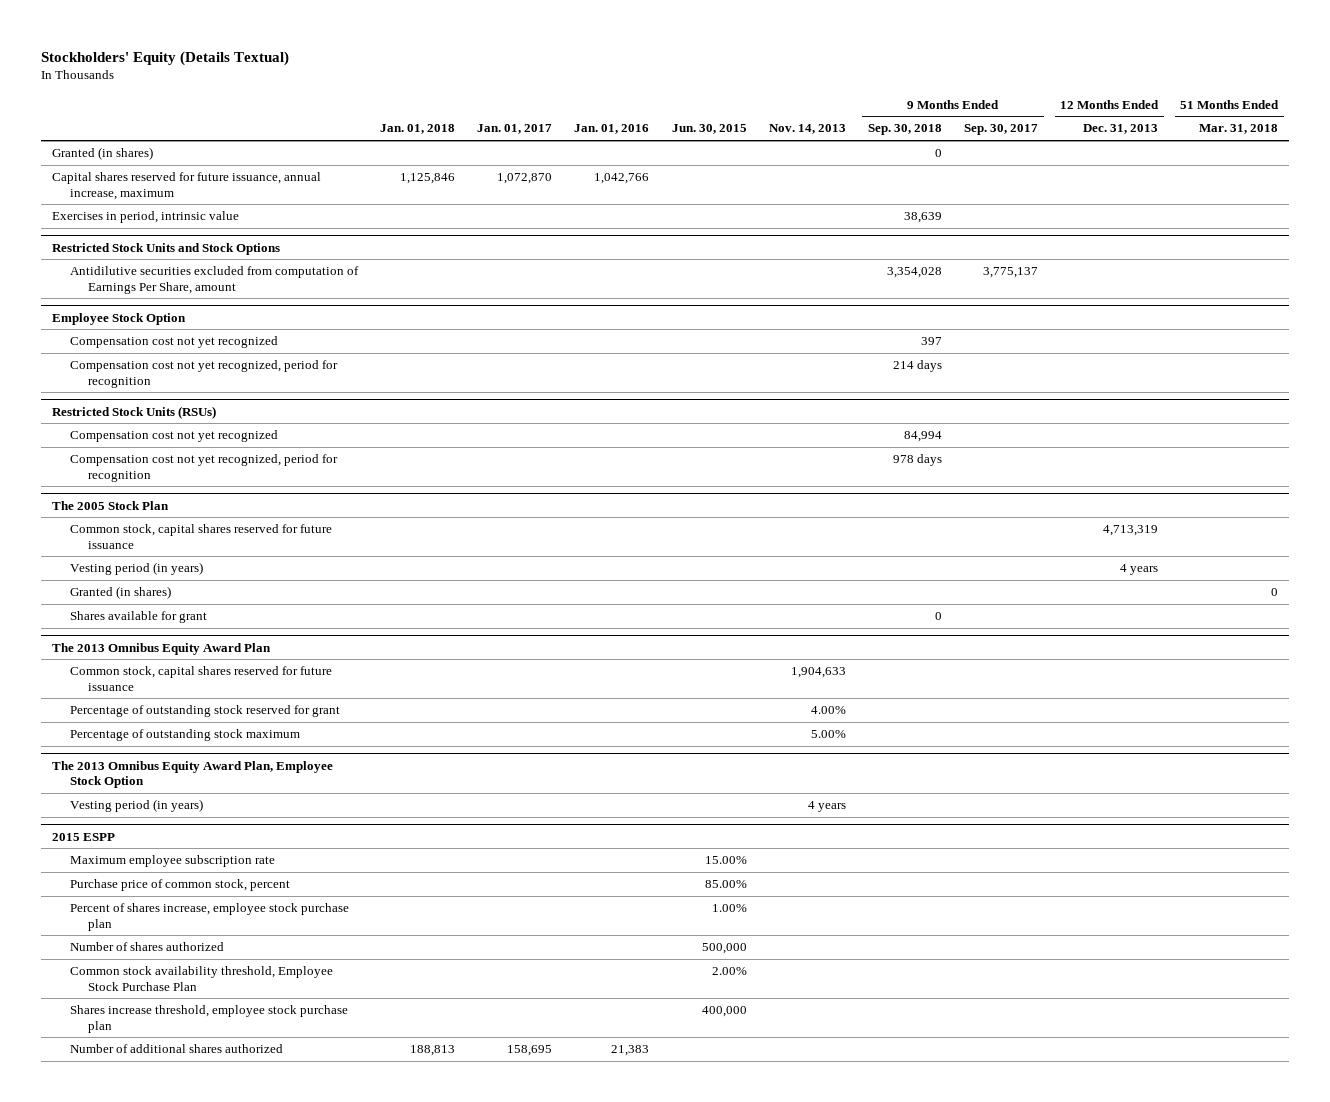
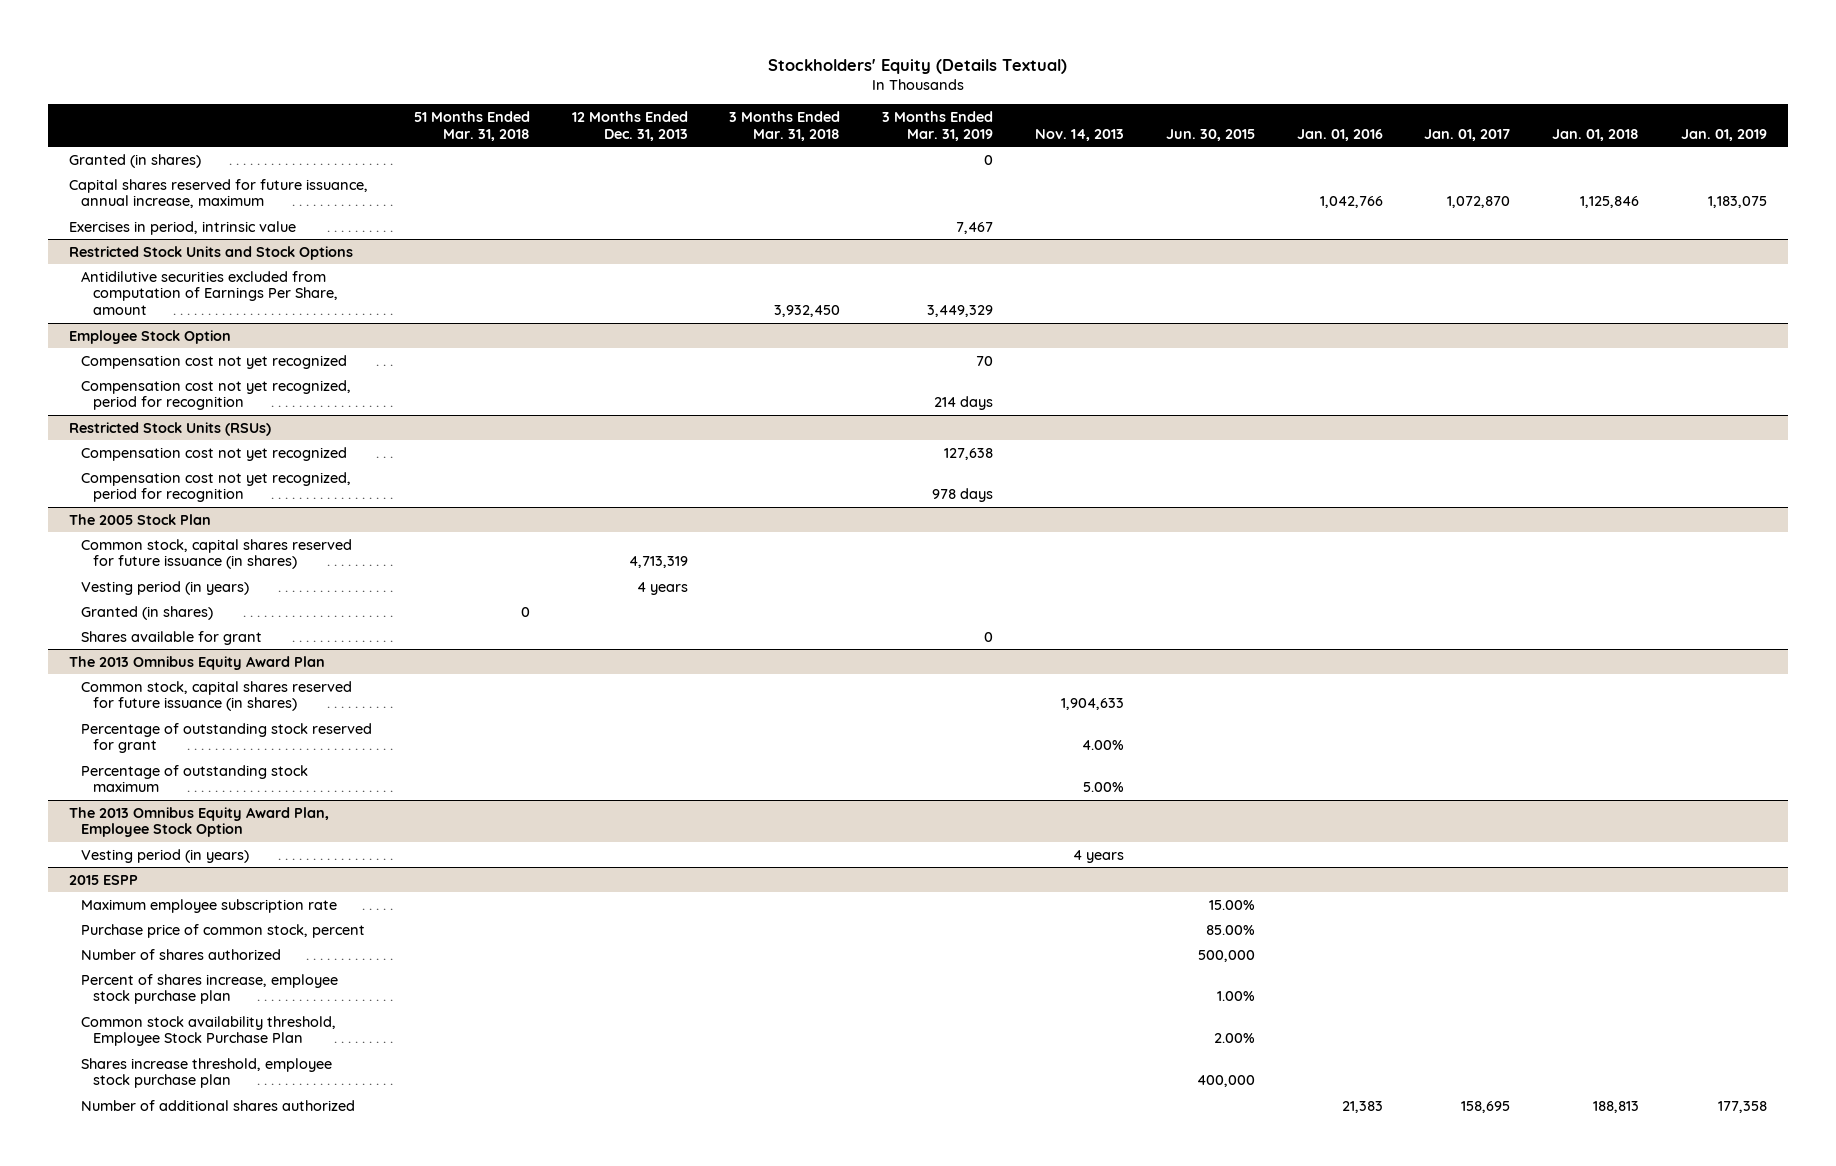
- | Jan. 01, 2018 | Jan. 01, 2017 | Jan. 01, 2016 | Jun. 30, 2015 | Nov. 14, 2013 | 9 Months Ended Sep. 30, 2018 | 9 Months Ended Sep. 30, 2017 | 12 Months Ended Dec. 31, 2013 | 51 Months Ended Mar. 31, 2018
+ | 51 Months Ended Mar. 31, 2018 | 12 Months Ended Dec. 31, 2013 | 3 Months Ended Mar. 31, 2018 | 3 Months Ended Mar. 31, 2019 | Nov. 14, 2013 | Jun. 30, 2015 | Jan. 01, 2016 | Jan. 01, 2017 | Jan. 01, 2018 | Jan. 01, 2019
@ The 2005 Stock Plan
- Common stock, capital shares reserved for future issuance | | | | | | | | 4,713,319 |
+ Common stock, capital shares reserved for future issuance (in shares) | | 4,713,319 | | | | | | | |
@ The 2013 Omnibus Equity Award Plan
- Common stock, capital shares reserved for future issuance | | | | | 1,904,633 | | | |
+ Common stock, capital shares reserved for future issuance (in shares) | | | | | 1,904,633 | | | | |
@ 2015 ESPP
moved down: Percent of shares increase, employee stock purchase plan | | | | | | 1.00% | | | |

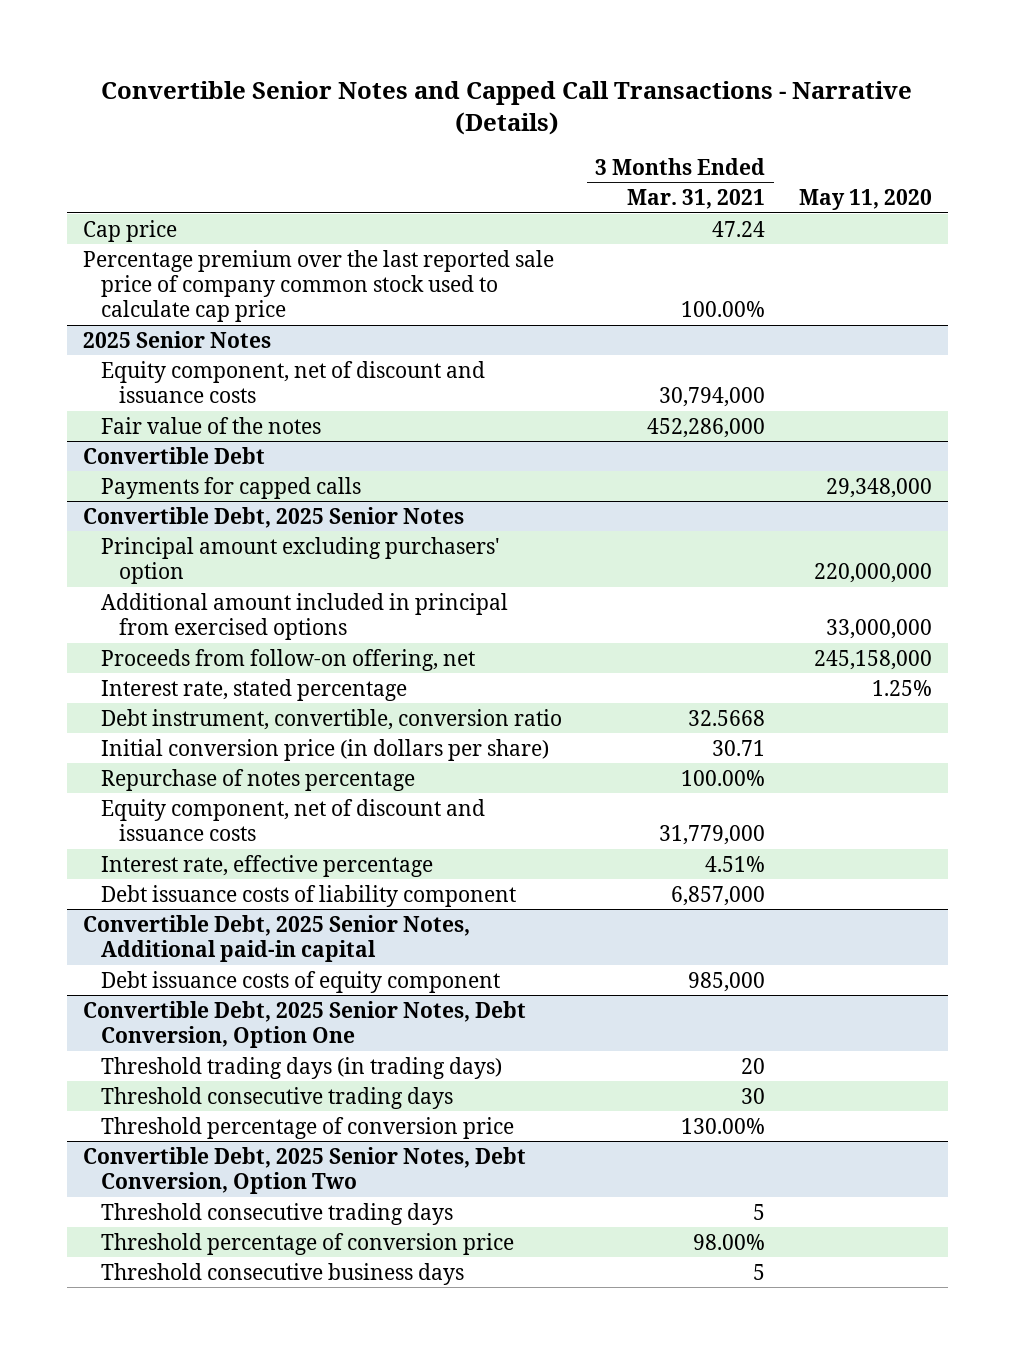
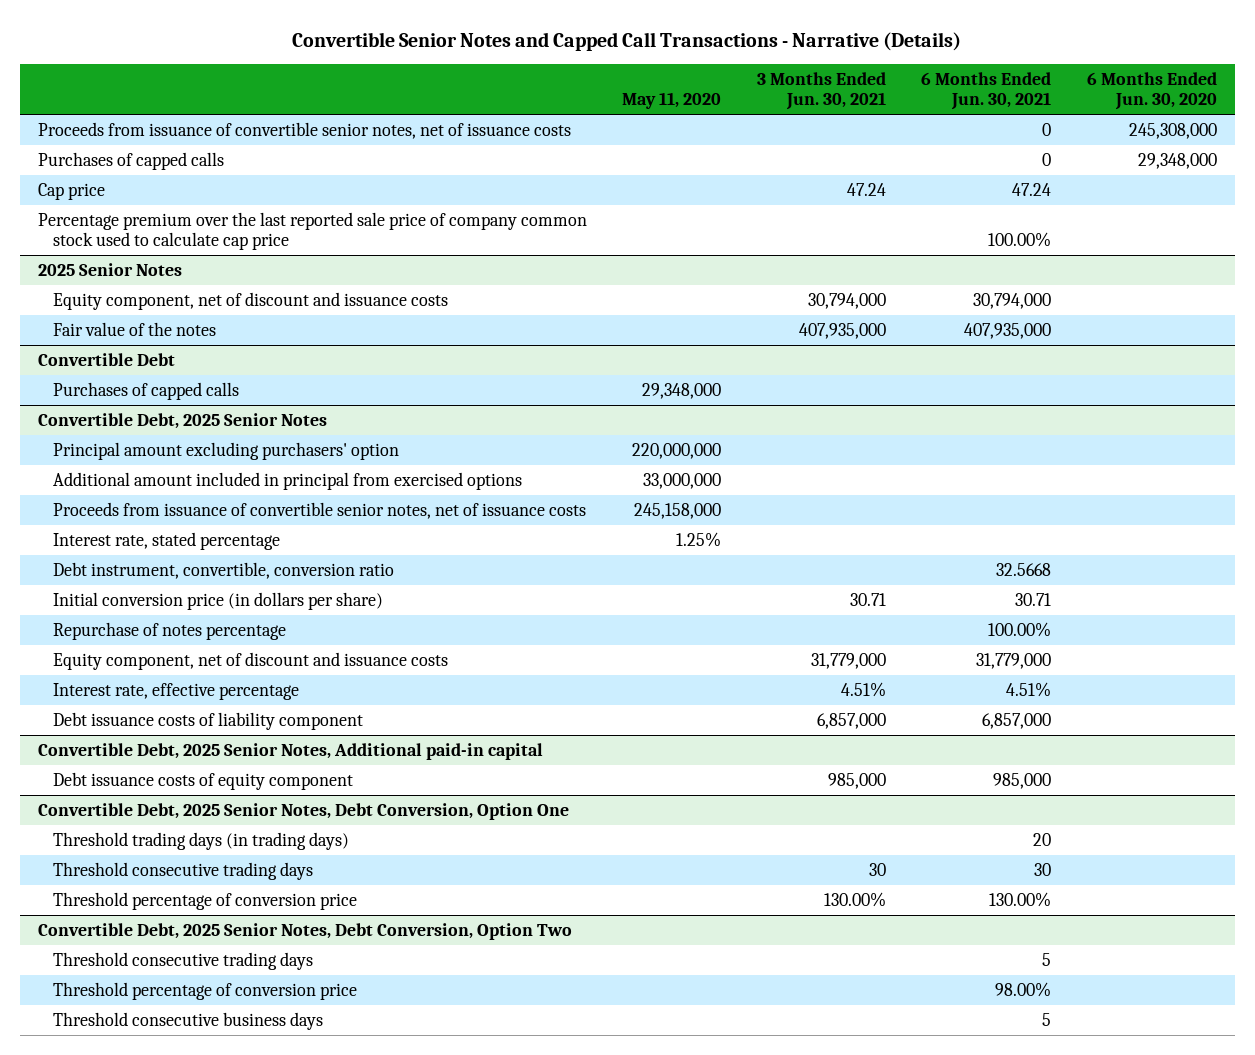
- | 3 Months Ended Mar. 31, 2021 | May 11, 2020
+ | May 11, 2020 | 3 Months Ended Jun. 30, 2021 | 6 Months Ended Jun. 30, 2021 | 6 Months Ended Jun. 30, 2020
+ Proceeds from issuance of convertible senior notes, net of issuance costs | | | 0 | 245,308,000
+ Purchases of capped calls | | | 0 | 29,348,000
@ Convertible Debt
- Payments for capped calls | | 29,348,000
+ Purchases of capped calls | 29,348,000 | | |
@ Convertible Debt, 2025 Senior Notes
- Proceeds from follow-on offering, net | | 245,158,000
+ Proceeds from issuance of convertible senior notes, net of issuance costs | 245,158,000 | | |

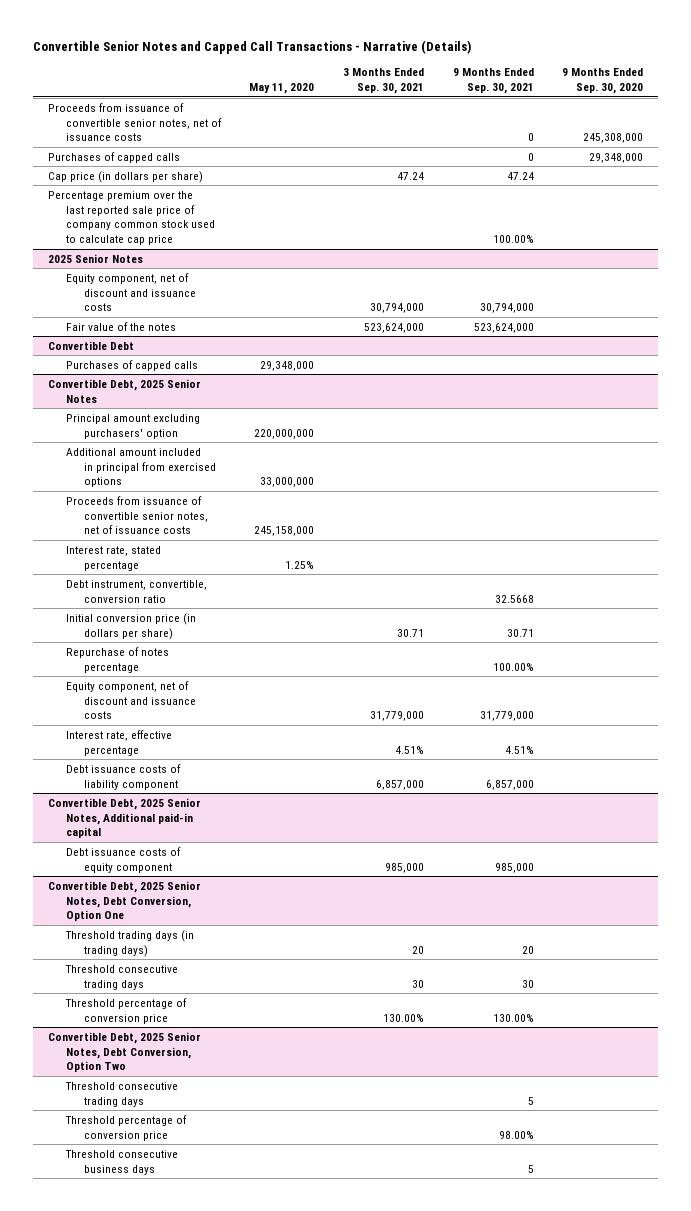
- | May 11, 2020 | 3 Months Ended Jun. 30, 2021 | 6 Months Ended Jun. 30, 2021 | 6 Months Ended Jun. 30, 2020
+ | May 11, 2020 | 3 Months Ended Sep. 30, 2021 | 9 Months Ended Sep. 30, 2021 | 9 Months Ended Sep. 30, 2020
- Cap price | | 47.24 | 47.24 |
+ Cap price (in dollars per share) | | 47.24 | 47.24 |

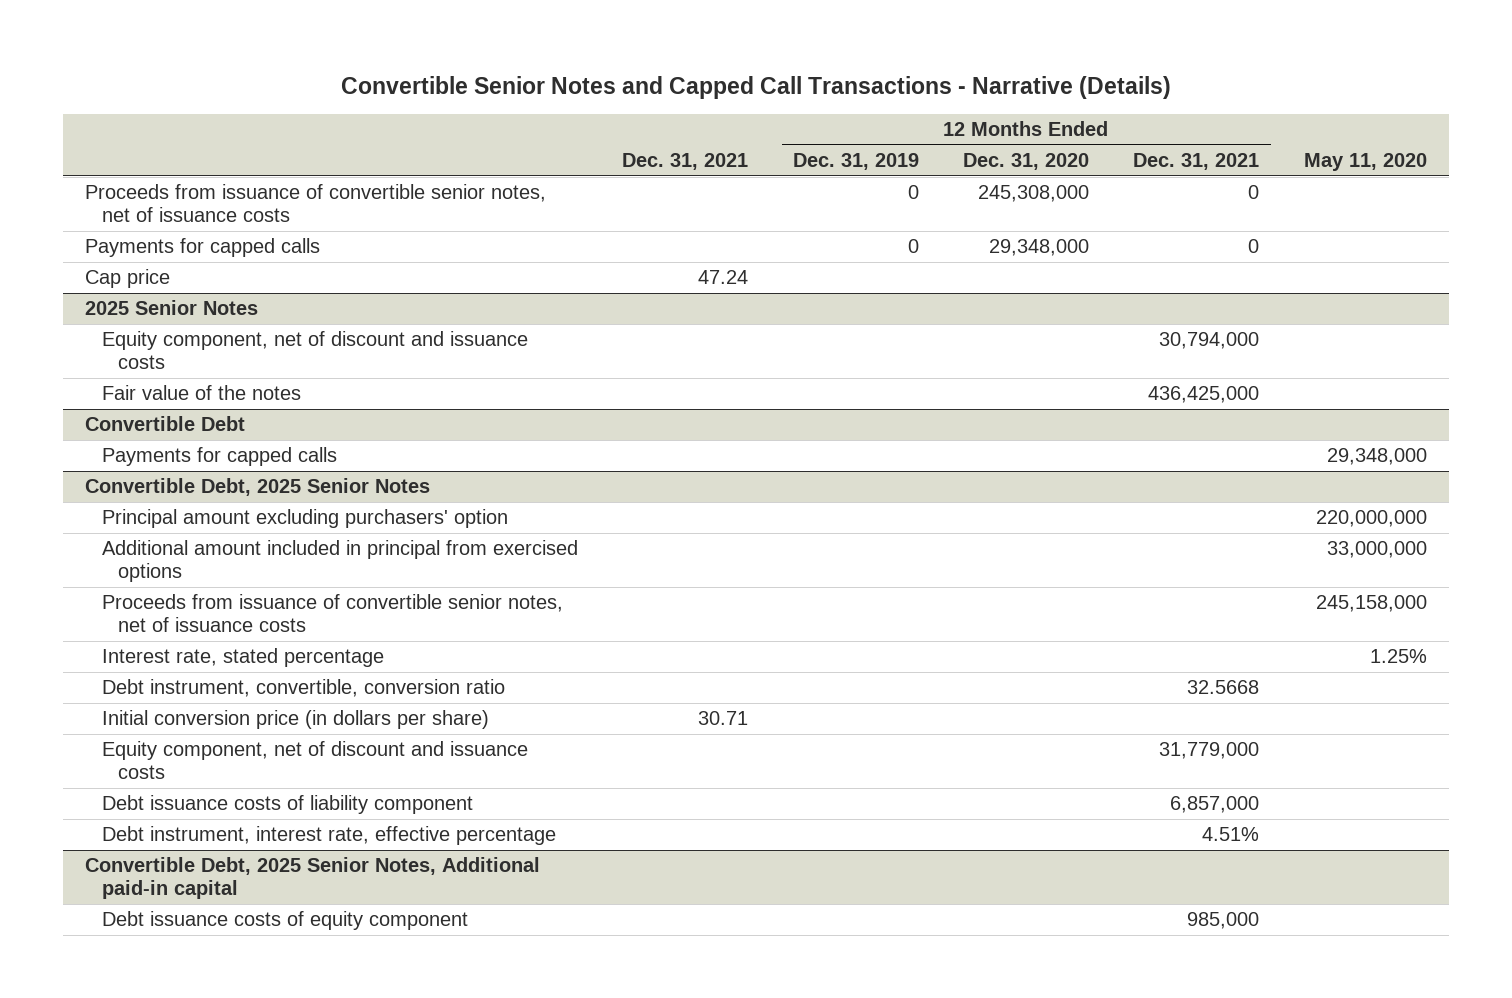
- | May 11, 2020 | 3 Months Ended Sep. 30, 2021 | 9 Months Ended Sep. 30, 2021 | 9 Months Ended Sep. 30, 2020
+ | Dec. 31, 2021 | 12 Months Ended Dec. 31, 2019 | 12 Months Ended Dec. 31, 2020 | 12 Months Ended Dec. 31, 2021 | May 11, 2020
- Purchases of capped calls | | | 0 | 29,348,000
- Cap price (in dollars per share) | | 47.24 | 47.24 |
- Percentage premium over the last reported sale price of company common stock used to calculate cap price | | | 100.00% |
+ Payments for capped calls | | 0 | 29,348,000 | 0 |
+ Cap price | 47.24 | | | |
@ Convertible Debt
- Purchases of capped calls | 29,348,000 | | |
+ Payments for capped calls | | | | | 29,348,000
@ Convertible Debt, 2025 Senior Notes
- Repurchase of notes percentage | | | 100.00% |
- Interest rate, effective percentage | | 4.51% | 4.51% |
+ Debt instrument, interest rate, effective percentage | | | | 4.51% |
- Convertible Debt, 2025 Senior Notes, Debt Conversion, Option One
- Threshold trading days (in trading days) | | 20 | 20 |
- Threshold consecutive trading days | | 30 | 30 |
- Threshold percentage of conversion price | | 130.00% | 130.00% |
- Convertible Debt, 2025 Senior Notes, Debt Conversion, Option Two
- Threshold consecutive trading days | | | 5 |
- Threshold percentage of conversion price | | | 98.00% |
- Threshold consecutive business days | | | 5 |

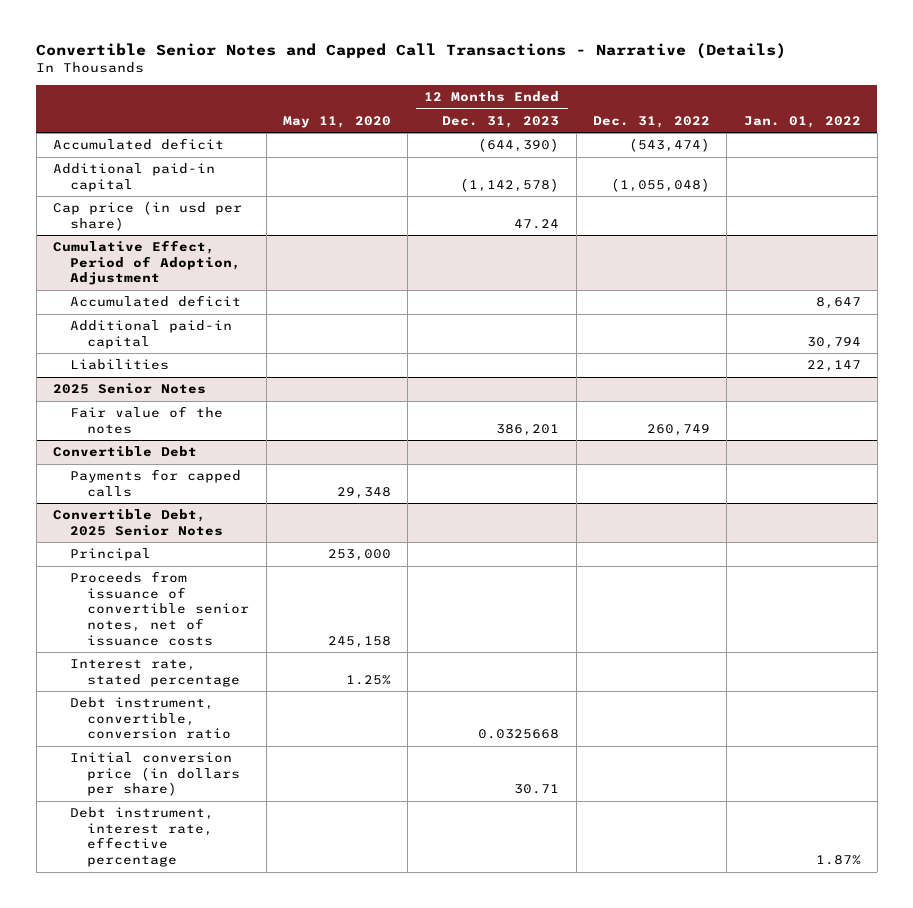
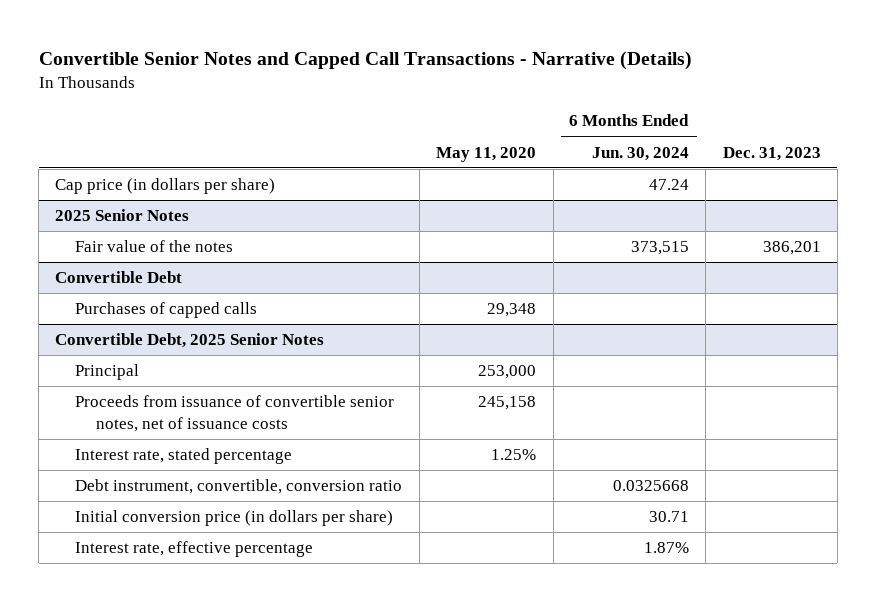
- | May 11, 2020 | 12 Months Ended Dec. 31, 2023 | Dec. 31, 2022 | Jan. 01, 2022
+ | May 11, 2020 | 6 Months Ended Jun. 30, 2024 | Dec. 31, 2023
- Accumulated deficit | | (644,390) | (543,474) |
- Additional paid-in capital | | (1,142,578) | (1,055,048) |
- Cap price (in usd per share) | | 47.24 | |
- Cumulative Effect, Period of Adoption, Adjustment
- Accumulated deficit | | | | 8,647
- Additional paid-in capital | | | | 30,794
- Liabilities | | | | 22,147
+ Cap price (in dollars per share) | | 47.24 |
@ Convertible Debt
- Payments for capped calls | 29,348 | | |
+ Purchases of capped calls | 29,348 | |
@ Convertible Debt, 2025 Senior Notes
- Debt instrument, interest rate, effective percentage | | | | 1.87%
+ Interest rate, effective percentage | | 1.87% |

